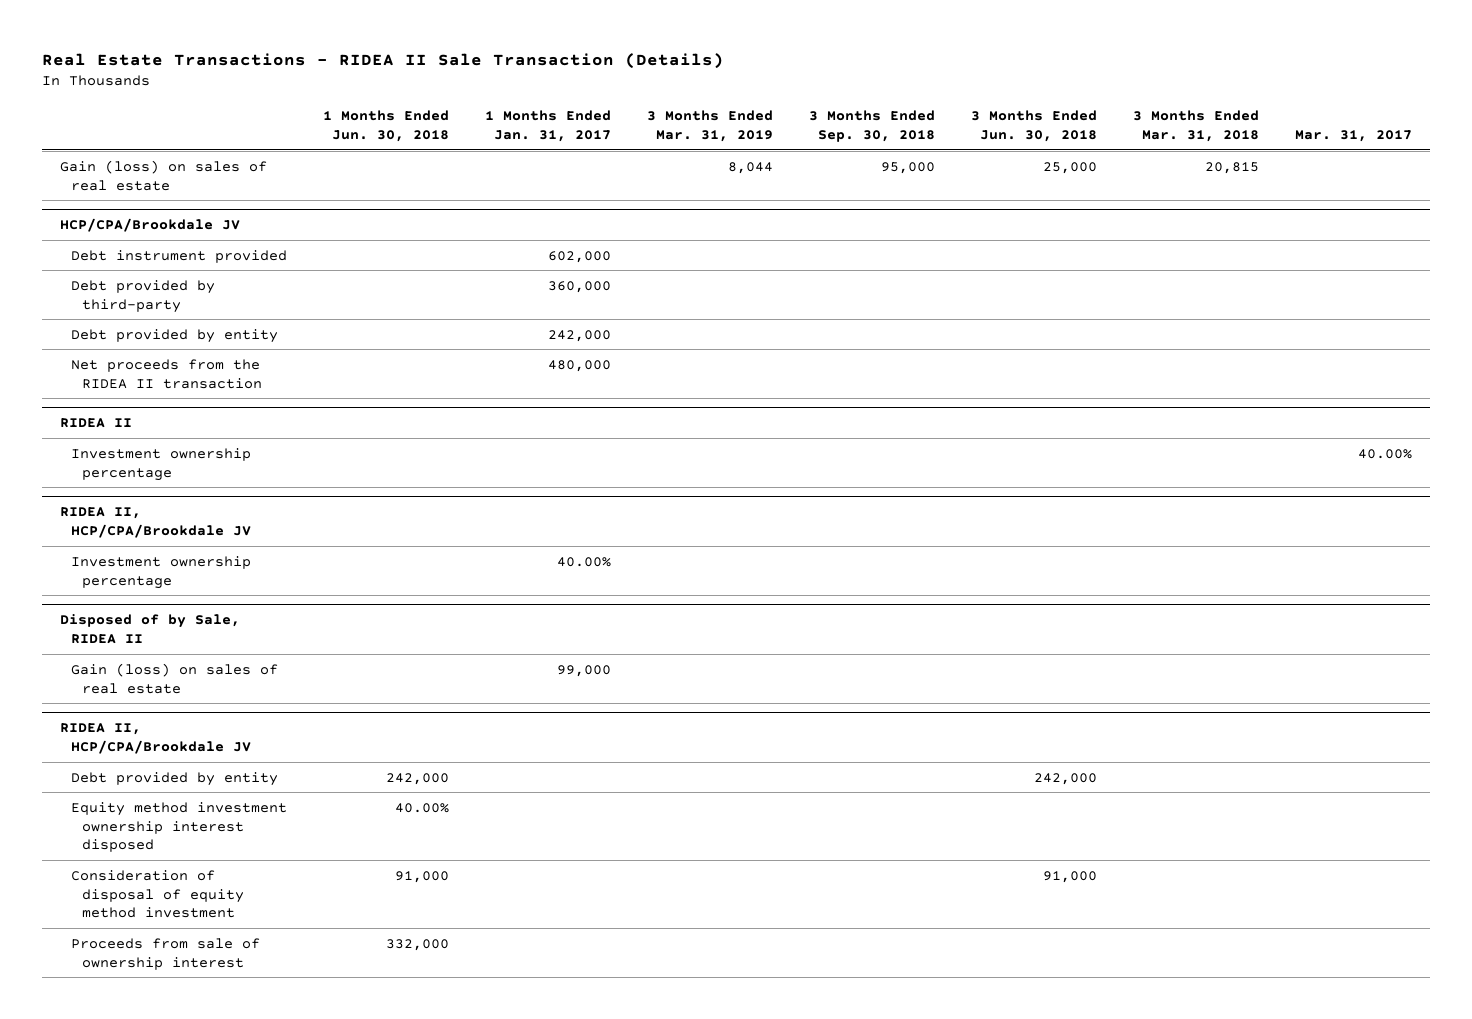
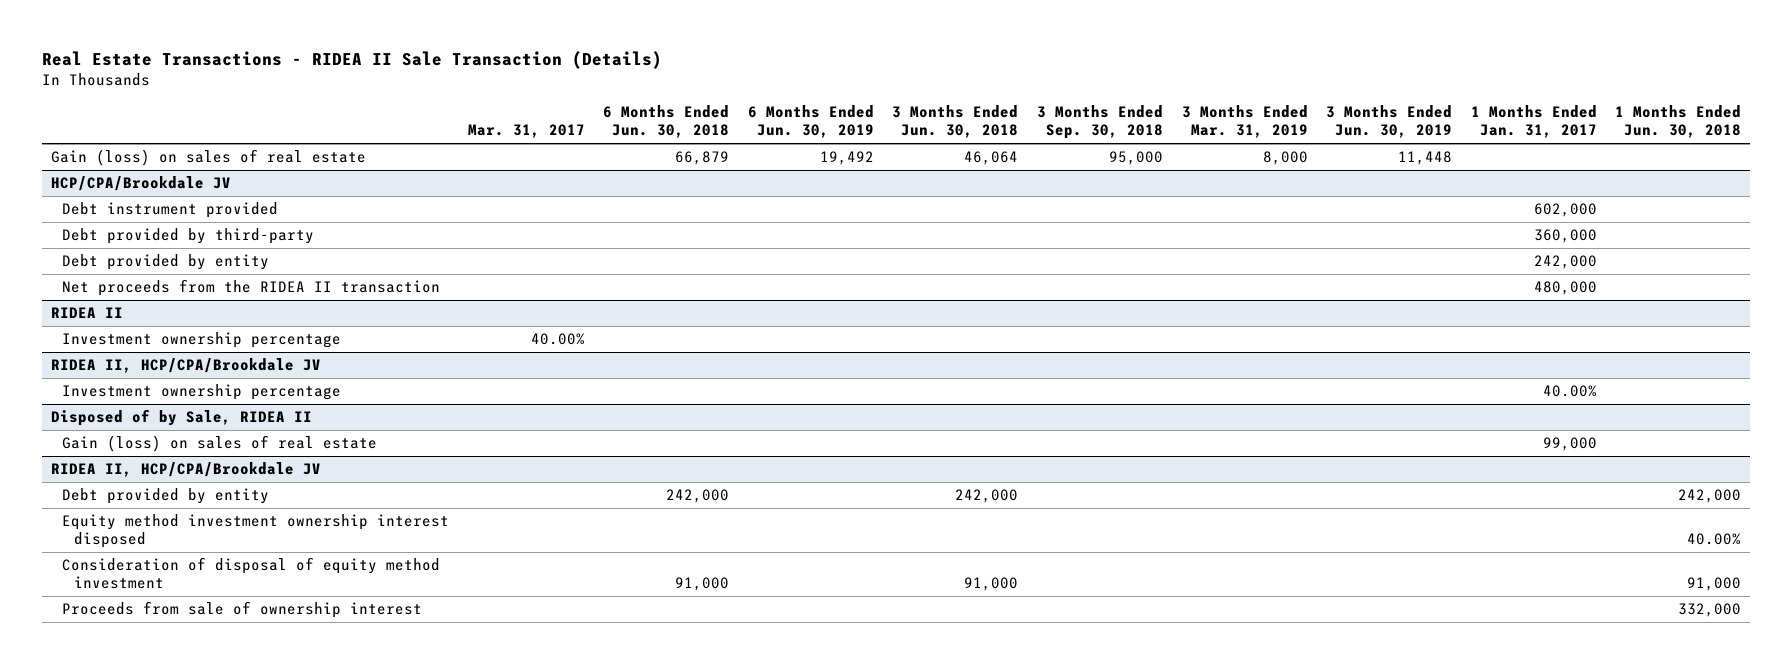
- | 1 Months Ended Jun. 30, 2018 | 1 Months Ended Jan. 31, 2017 | 3 Months Ended Mar. 31, 2019 | 3 Months Ended Sep. 30, 2018 | 3 Months Ended Jun. 30, 2018 | 3 Months Ended Mar. 31, 2018 | Mar. 31, 2017
+ | Mar. 31, 2017 | 6 Months Ended Jun. 30, 2018 | 6 Months Ended Jun. 30, 2019 | 3 Months Ended Jun. 30, 2018 | 3 Months Ended Sep. 30, 2018 | 3 Months Ended Mar. 31, 2019 | 3 Months Ended Jun. 30, 2019 | 1 Months Ended Jan. 31, 2017 | 1 Months Ended Jun. 30, 2018
- Gain (loss) on sales of real estate | | | 8,044 | 95,000 | 25,000 | 20,815 |
+ Gain (loss) on sales of real estate | | 66,879 | 19,492 | 46,064 | 95,000 | 8,000 | 11,448 | |

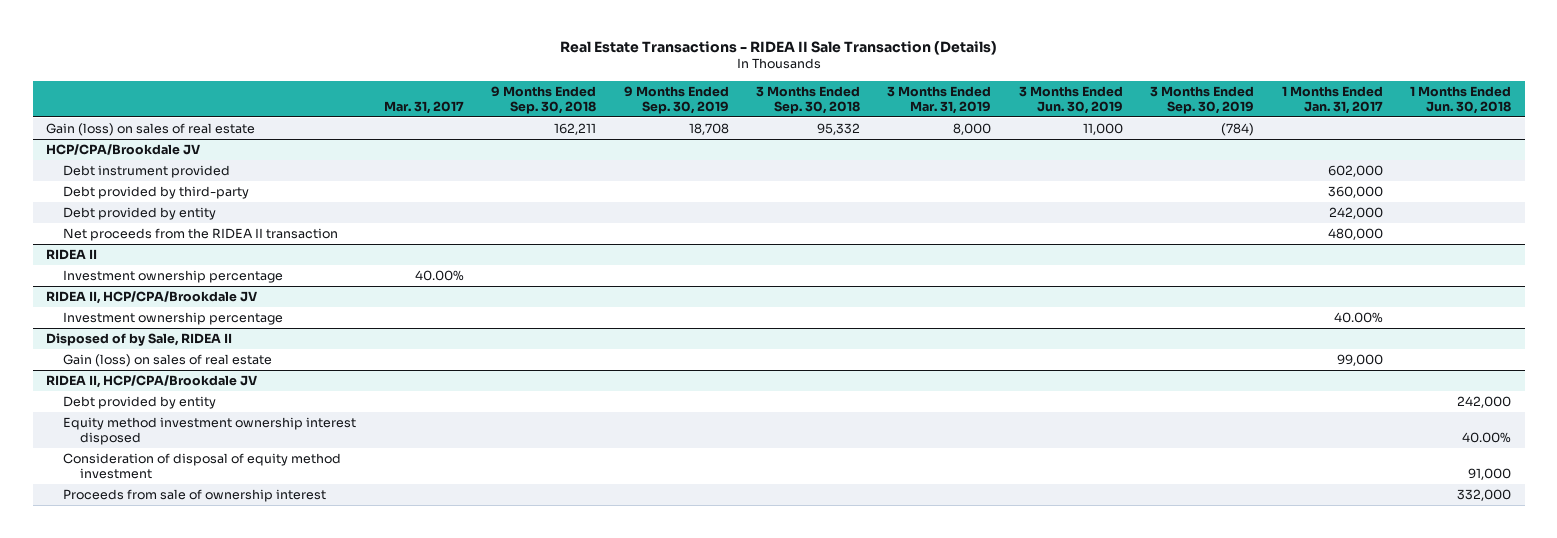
- | Mar. 31, 2017 | 6 Months Ended Jun. 30, 2018 | 6 Months Ended Jun. 30, 2019 | 3 Months Ended Jun. 30, 2018 | 3 Months Ended Sep. 30, 2018 | 3 Months Ended Mar. 31, 2019 | 3 Months Ended Jun. 30, 2019 | 1 Months Ended Jan. 31, 2017 | 1 Months Ended Jun. 30, 2018
+ | Mar. 31, 2017 | 9 Months Ended Sep. 30, 2018 | 9 Months Ended Sep. 30, 2019 | 3 Months Ended Sep. 30, 2018 | 3 Months Ended Mar. 31, 2019 | 3 Months Ended Jun. 30, 2019 | 3 Months Ended Sep. 30, 2019 | 1 Months Ended Jan. 31, 2017 | 1 Months Ended Jun. 30, 2018
- Gain (loss) on sales of real estate | | 66,879 | 19,492 | 46,064 | 95,000 | 8,000 | 11,448 | |
+ Gain (loss) on sales of real estate | | 162,211 | 18,708 | 95,332 | 8,000 | 11,000 | (784) | |

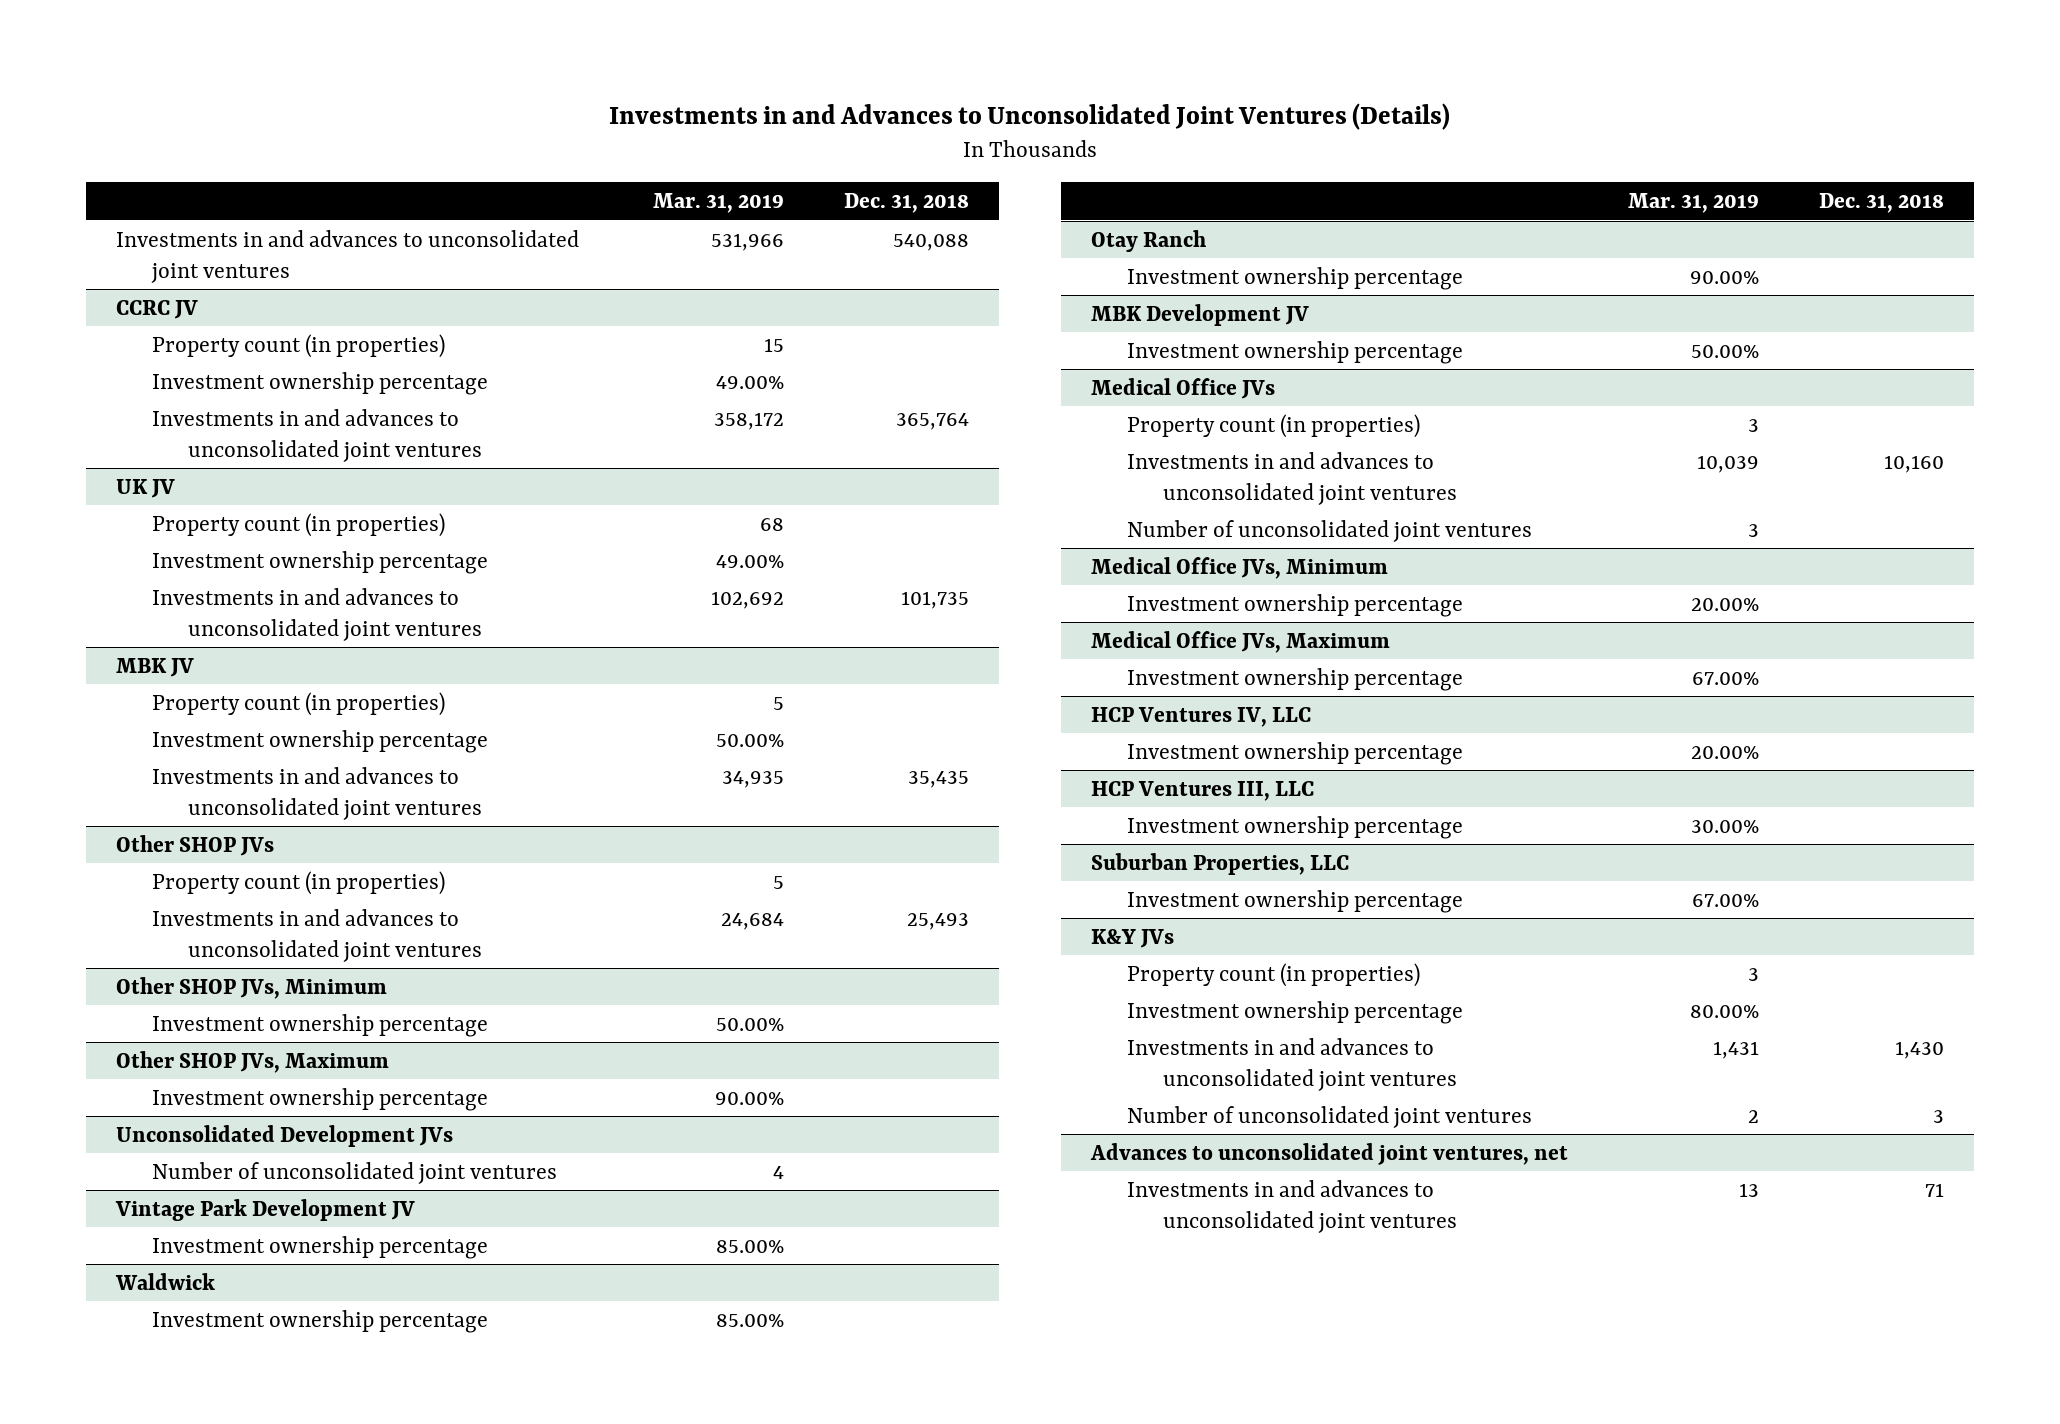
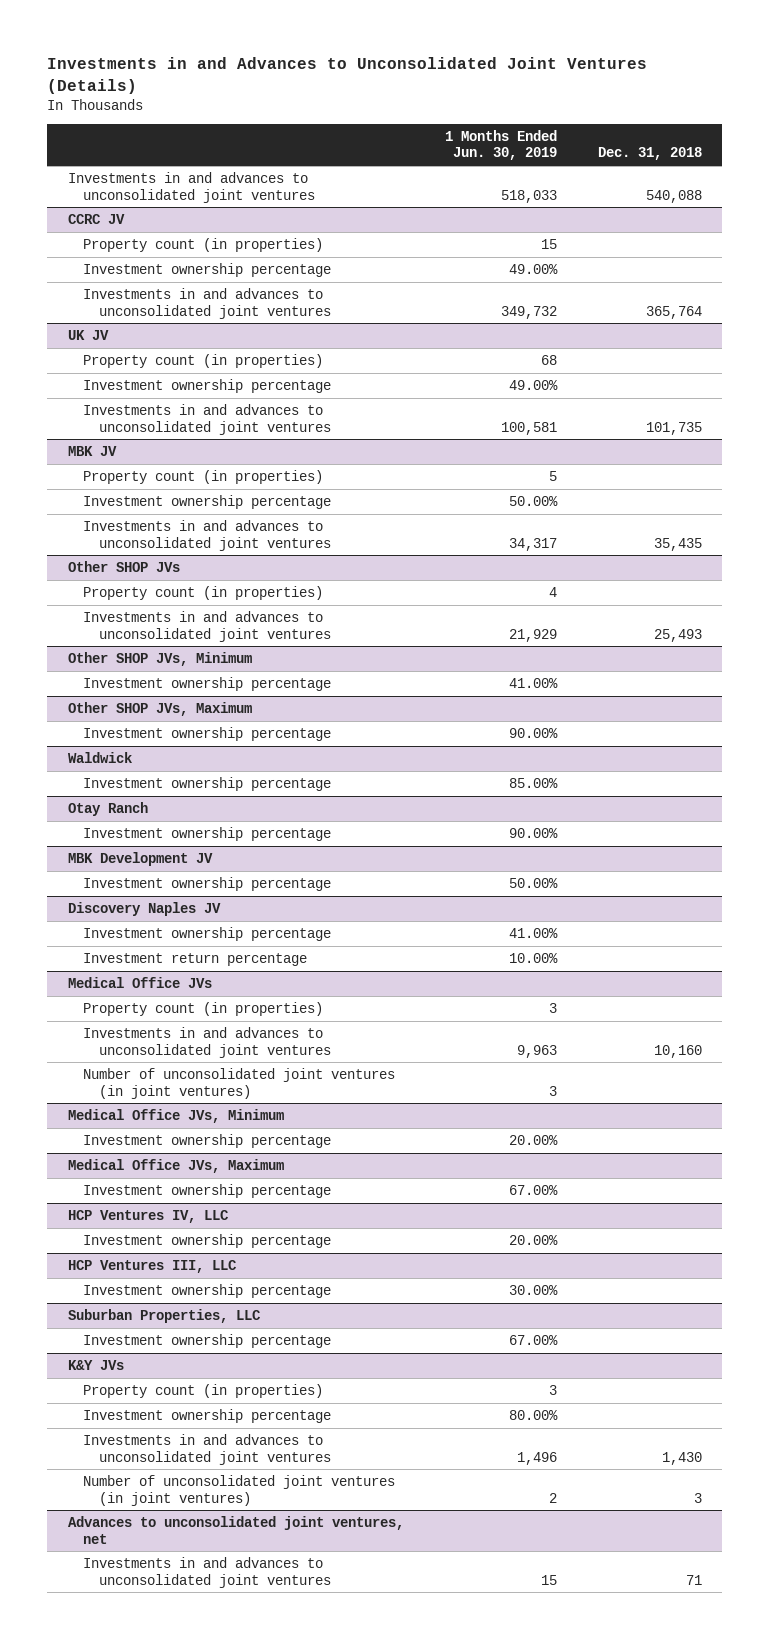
- | Mar. 31, 2019 | Dec. 31, 2018
+ | 1 Months Ended Jun. 30, 2019 | Dec. 31, 2018
- Unconsolidated Development JVs
- Number of unconsolidated joint ventures | 4 |
- Vintage Park Development JV
- Investment ownership percentage | 85.00% |
+ Discovery Naples JV
+ Investment ownership percentage | 41.00% |
+ Investment return percentage | 10.00% |
@ Medical Office JVs
- Number of unconsolidated joint ventures | 3 |
+ Number of unconsolidated joint ventures (in joint ventures) | 3 |
@ K&Y JVs
- Number of unconsolidated joint ventures | 2 | 3
+ Number of unconsolidated joint ventures (in joint ventures) | 2 | 3

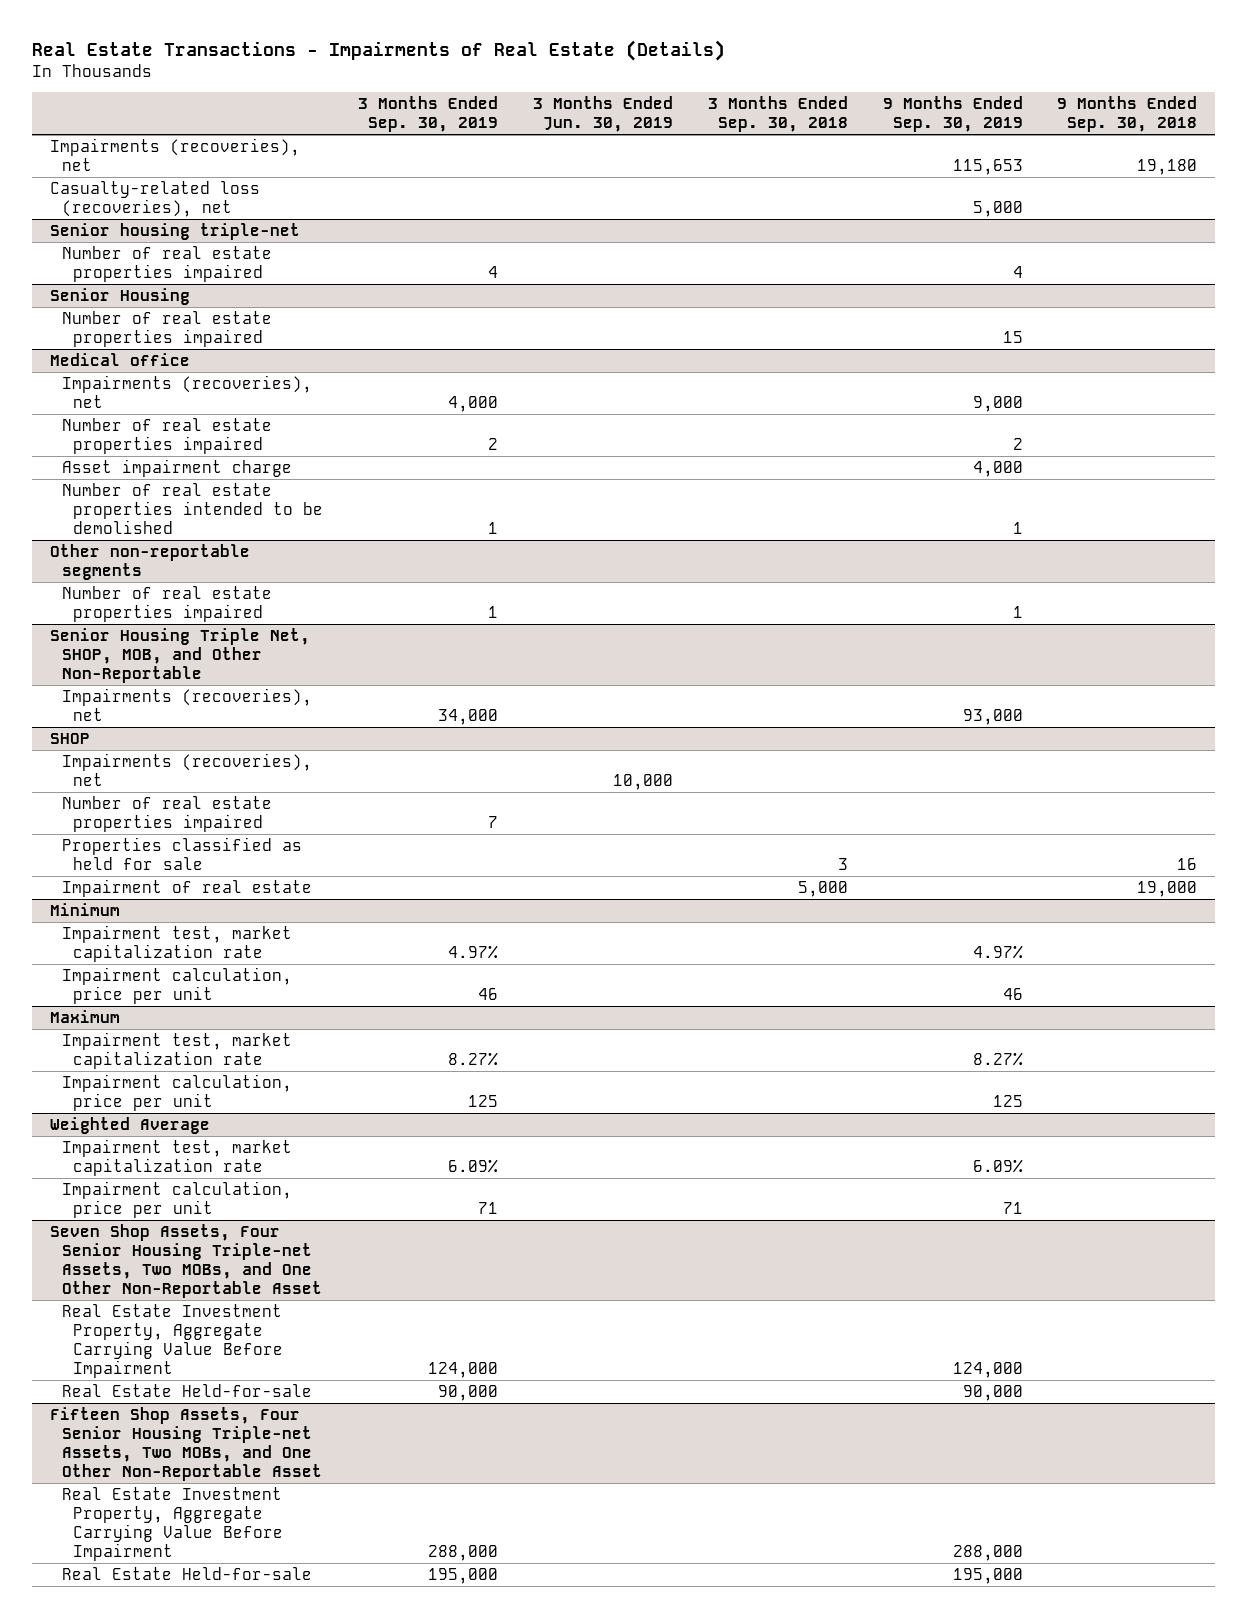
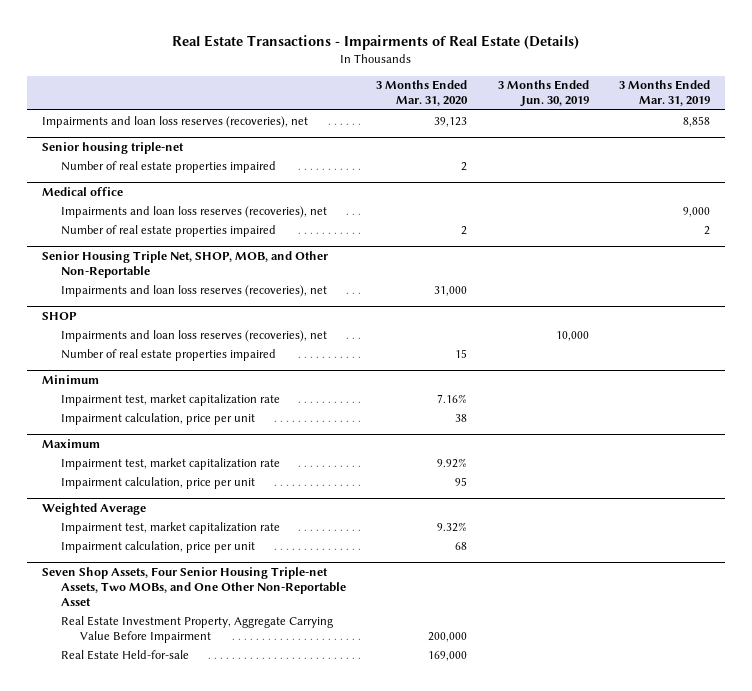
- | 3 Months Ended Sep. 30, 2019 | 3 Months Ended Jun. 30, 2019 | 3 Months Ended Sep. 30, 2018 | 9 Months Ended Sep. 30, 2019 | 9 Months Ended Sep. 30, 2018
+ | 3 Months Ended Mar. 31, 2020 | 3 Months Ended Jun. 30, 2019 | 3 Months Ended Mar. 31, 2019
- Impairments (recoveries), net | | | | 115,653 | 19,180
- Casualty-related loss (recoveries), net | | | | 5,000 |
+ Impairments and loan loss reserves (recoveries), net | 39,123 | | 8,858
- Senior Housing
- Number of real estate properties impaired | | | | 15 |
@ Medical office
- Impairments (recoveries), net | 4,000 | | | 9,000 |
+ Impairments and loan loss reserves (recoveries), net | | | 9,000
- Asset impairment charge | | | | 4,000 |
- Number of real estate properties intended to be demolished | 1 | | | 1 |
- Other non-reportable segments
- Number of real estate properties impaired | 1 | | | 1 |
@ Senior Housing Triple Net, SHOP, MOB, and Other Non-Reportable
- Impairments (recoveries), net | 34,000 | | | 93,000 |
+ Impairments and loan loss reserves (recoveries), net | 31,000 | |
@ SHOP
- Impairments (recoveries), net | | 10,000 | | |
+ Impairments and loan loss reserves (recoveries), net | | 10,000 |
- Properties classified as held for sale | | | 3 | | 16
- Impairment of real estate | | | 5,000 | | 19,000
- Fifteen Shop Assets, Four Senior Housing Triple-net Assets, Two MOBs, and One Other Non-Reportable Asset
- Real Estate Investment Property, Aggregate Carrying Value Before Impairment | 288,000 | | | 288,000 |
- Real Estate Held-for-sale | 195,000 | | | 195,000 |

